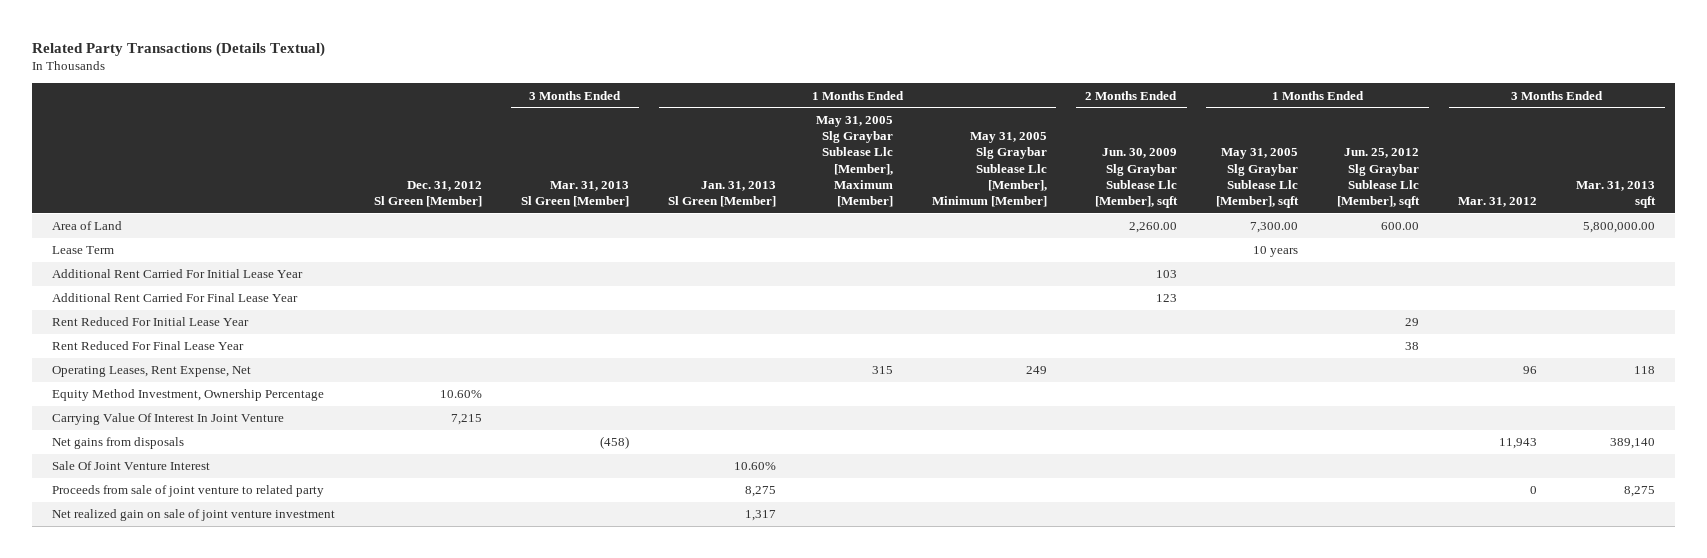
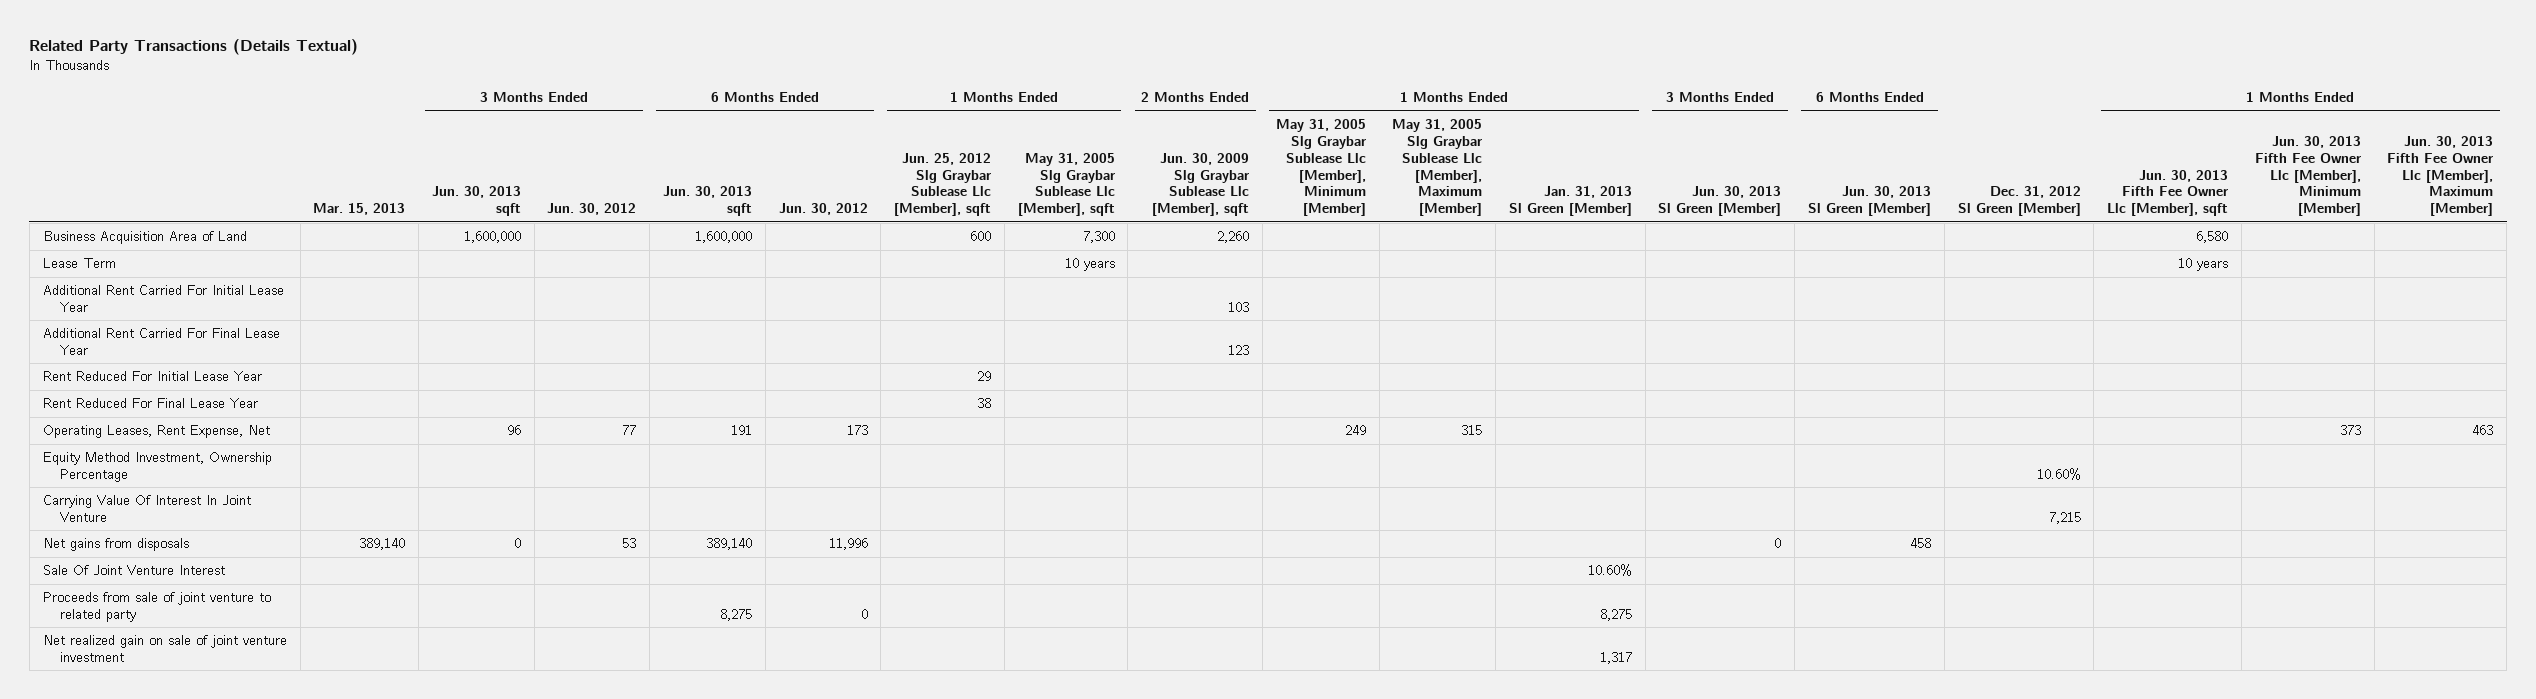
- | Dec. 31, 2012 Sl Green [Member] | 3 Months Ended Mar. 31, 2013 Sl Green [Member] | 1 Months Ended Jan. 31, 2013 Sl Green [Member] | 1 Months Ended May 31, 2005 Slg Graybar Sublease Llc [Member], Maximum [Member] | 1 Months Ended May 31, 2005 Slg Graybar Sublease Llc [Member], Minimum [Member] | 2 Months Ended Jun. 30, 2009 Slg Graybar Sublease Llc [Member], sqft | 1 Months Ended May 31, 2005 Slg Graybar Sublease Llc [Member], sqft | 1 Months Ended Jun. 25, 2012 Slg Graybar Sublease Llc [Member], sqft | 3 Months Ended Mar. 31, 2012 | 3 Months Ended Mar. 31, 2013 sqft
+ | Mar. 15, 2013 | 3 Months Ended Jun. 30, 2013 sqft | 3 Months Ended Jun. 30, 2012 | 6 Months Ended Jun. 30, 2013 sqft | 6 Months Ended Jun. 30, 2012 | 1 Months Ended Jun. 25, 2012 Slg Graybar Sublease Llc [Member], sqft | 1 Months Ended May 31, 2005 Slg Graybar Sublease Llc [Member], sqft | 2 Months Ended Jun. 30, 2009 Slg Graybar Sublease Llc [Member], sqft | 1 Months Ended May 31, 2005 Slg Graybar Sublease Llc [Member], Minimum [Member] | 1 Months Ended May 31, 2005 Slg Graybar Sublease Llc [Member], Maximum [Member] | 1 Months Ended Jan. 31, 2013 Sl Green [Member] | 3 Months Ended Jun. 30, 2013 Sl Green [Member] | 6 Months Ended Jun. 30, 2013 Sl Green [Member] | Dec. 31, 2012 Sl Green [Member] | 1 Months Ended Jun. 30, 2013 Fifth Fee Owner Llc [Member], sqft | 1 Months Ended Jun. 30, 2013 Fifth Fee Owner Llc [Member], Minimum [Member] | 1 Months Ended Jun. 30, 2013 Fifth Fee Owner Llc [Member], Maximum [Member]
- Area of Land | | | | | | 2,260.00 | 7,300.00 | 600.00 | | 5,800,000.00
+ Business Acquisition Area of Land | | 1,600,000 | | 1,600,000 | | 600 | 7,300 | 2,260 | | | | | | | 6,580 | |

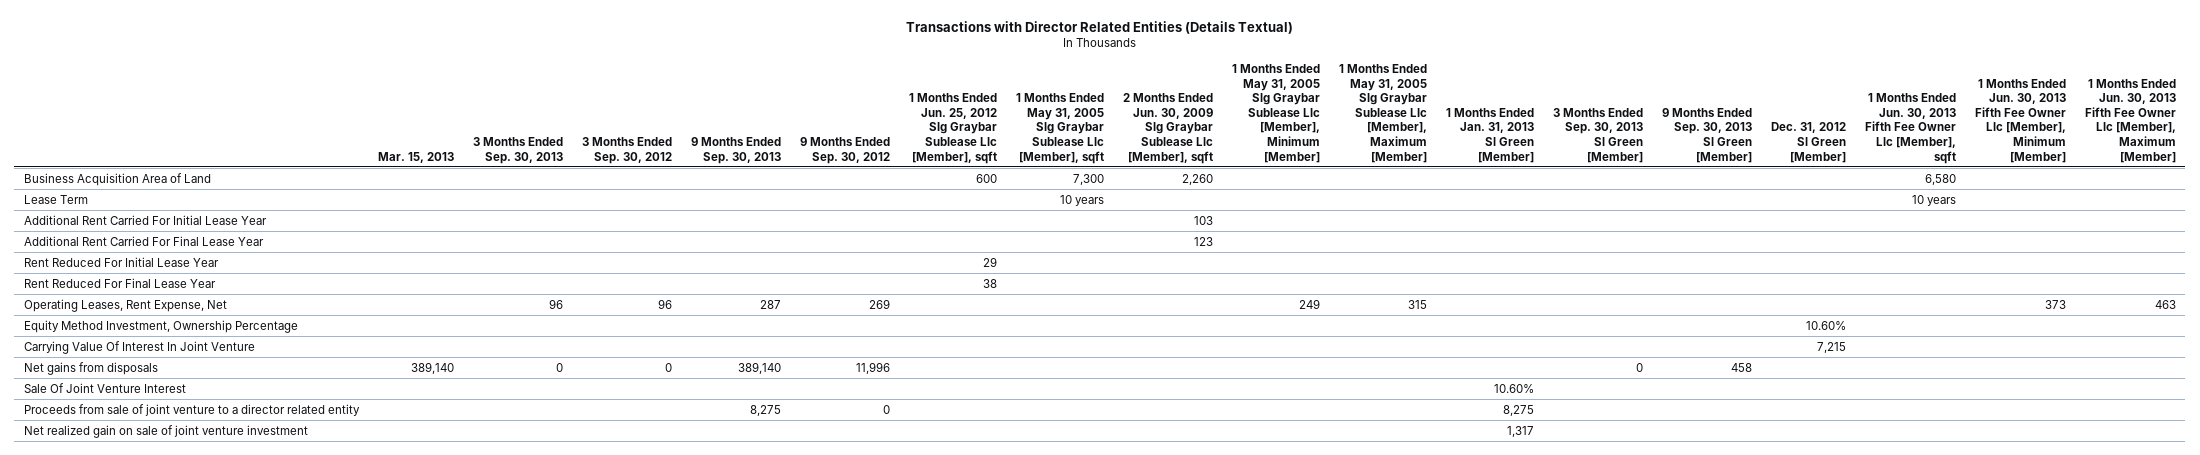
- Related Party Transactions (Details Textual)
+ Transactions with Director Related Entities (Details Textual)
- | Mar. 15, 2013 | 3 Months Ended Jun. 30, 2013 sqft | 3 Months Ended Jun. 30, 2012 | 6 Months Ended Jun. 30, 2013 sqft | 6 Months Ended Jun. 30, 2012 | 1 Months Ended Jun. 25, 2012 Slg Graybar Sublease Llc [Member], sqft | 1 Months Ended May 31, 2005 Slg Graybar Sublease Llc [Member], sqft | 2 Months Ended Jun. 30, 2009 Slg Graybar Sublease Llc [Member], sqft | 1 Months Ended May 31, 2005 Slg Graybar Sublease Llc [Member], Minimum [Member] | 1 Months Ended May 31, 2005 Slg Graybar Sublease Llc [Member], Maximum [Member] | 1 Months Ended Jan. 31, 2013 Sl Green [Member] | 3 Months Ended Jun. 30, 2013 Sl Green [Member] | 6 Months Ended Jun. 30, 2013 Sl Green [Member] | Dec. 31, 2012 Sl Green [Member] | 1 Months Ended Jun. 30, 2013 Fifth Fee Owner Llc [Member], sqft | 1 Months Ended Jun. 30, 2013 Fifth Fee Owner Llc [Member], Minimum [Member] | 1 Months Ended Jun. 30, 2013 Fifth Fee Owner Llc [Member], Maximum [Member]
+ | Mar. 15, 2013 | 3 Months Ended Sep. 30, 2013 | 3 Months Ended Sep. 30, 2012 | 9 Months Ended Sep. 30, 2013 | 9 Months Ended Sep. 30, 2012 | 1 Months Ended Jun. 25, 2012 Slg Graybar Sublease Llc [Member], sqft | 1 Months Ended May 31, 2005 Slg Graybar Sublease Llc [Member], sqft | 2 Months Ended Jun. 30, 2009 Slg Graybar Sublease Llc [Member], sqft | 1 Months Ended May 31, 2005 Slg Graybar Sublease Llc [Member], Minimum [Member] | 1 Months Ended May 31, 2005 Slg Graybar Sublease Llc [Member], Maximum [Member] | 1 Months Ended Jan. 31, 2013 Sl Green [Member] | 3 Months Ended Sep. 30, 2013 Sl Green [Member] | 9 Months Ended Sep. 30, 2013 Sl Green [Member] | Dec. 31, 2012 Sl Green [Member] | 1 Months Ended Jun. 30, 2013 Fifth Fee Owner Llc [Member], sqft | 1 Months Ended Jun. 30, 2013 Fifth Fee Owner Llc [Member], Minimum [Member] | 1 Months Ended Jun. 30, 2013 Fifth Fee Owner Llc [Member], Maximum [Member]
- Proceeds from sale of joint venture to related party | | | | 8,275 | 0 | | | | | | 8,275 | | | | | |
+ Proceeds from sale of joint venture to a director related entity | | | | 8,275 | 0 | | | | | | 8,275 | | | | | |

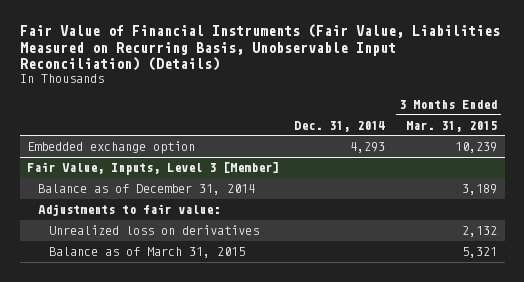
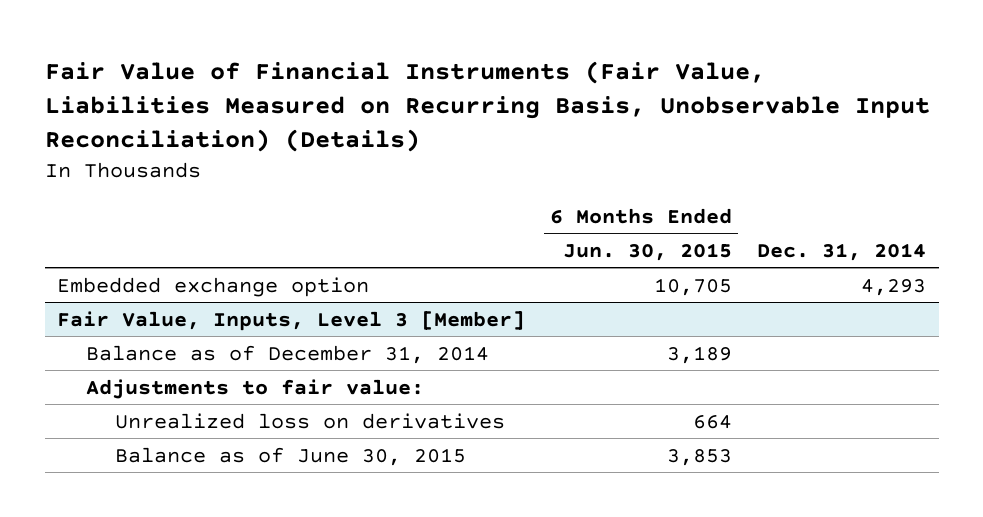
- | Dec. 31, 2014 | 3 Months Ended Mar. 31, 2015
+ | 6 Months Ended Jun. 30, 2015 | Dec. 31, 2014
@ Fair Value, Inputs, Level 3 [Member]
- Balance as of March 31, 2015 | | 5,321
+ Balance as of June 30, 2015 | 3,853 |

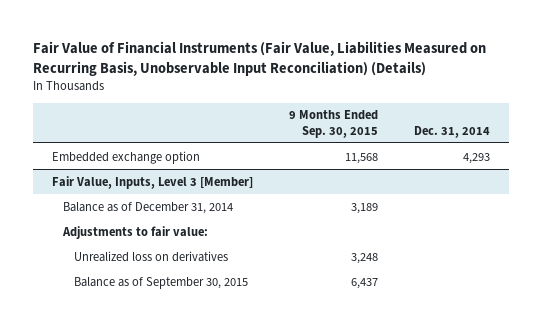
- | 6 Months Ended Jun. 30, 2015 | Dec. 31, 2014
+ | 9 Months Ended Sep. 30, 2015 | Dec. 31, 2014
@ Fair Value, Inputs, Level 3 [Member]
- Balance as of June 30, 2015 | 3,853 |
+ Balance as of September 30, 2015 | 6,437 |

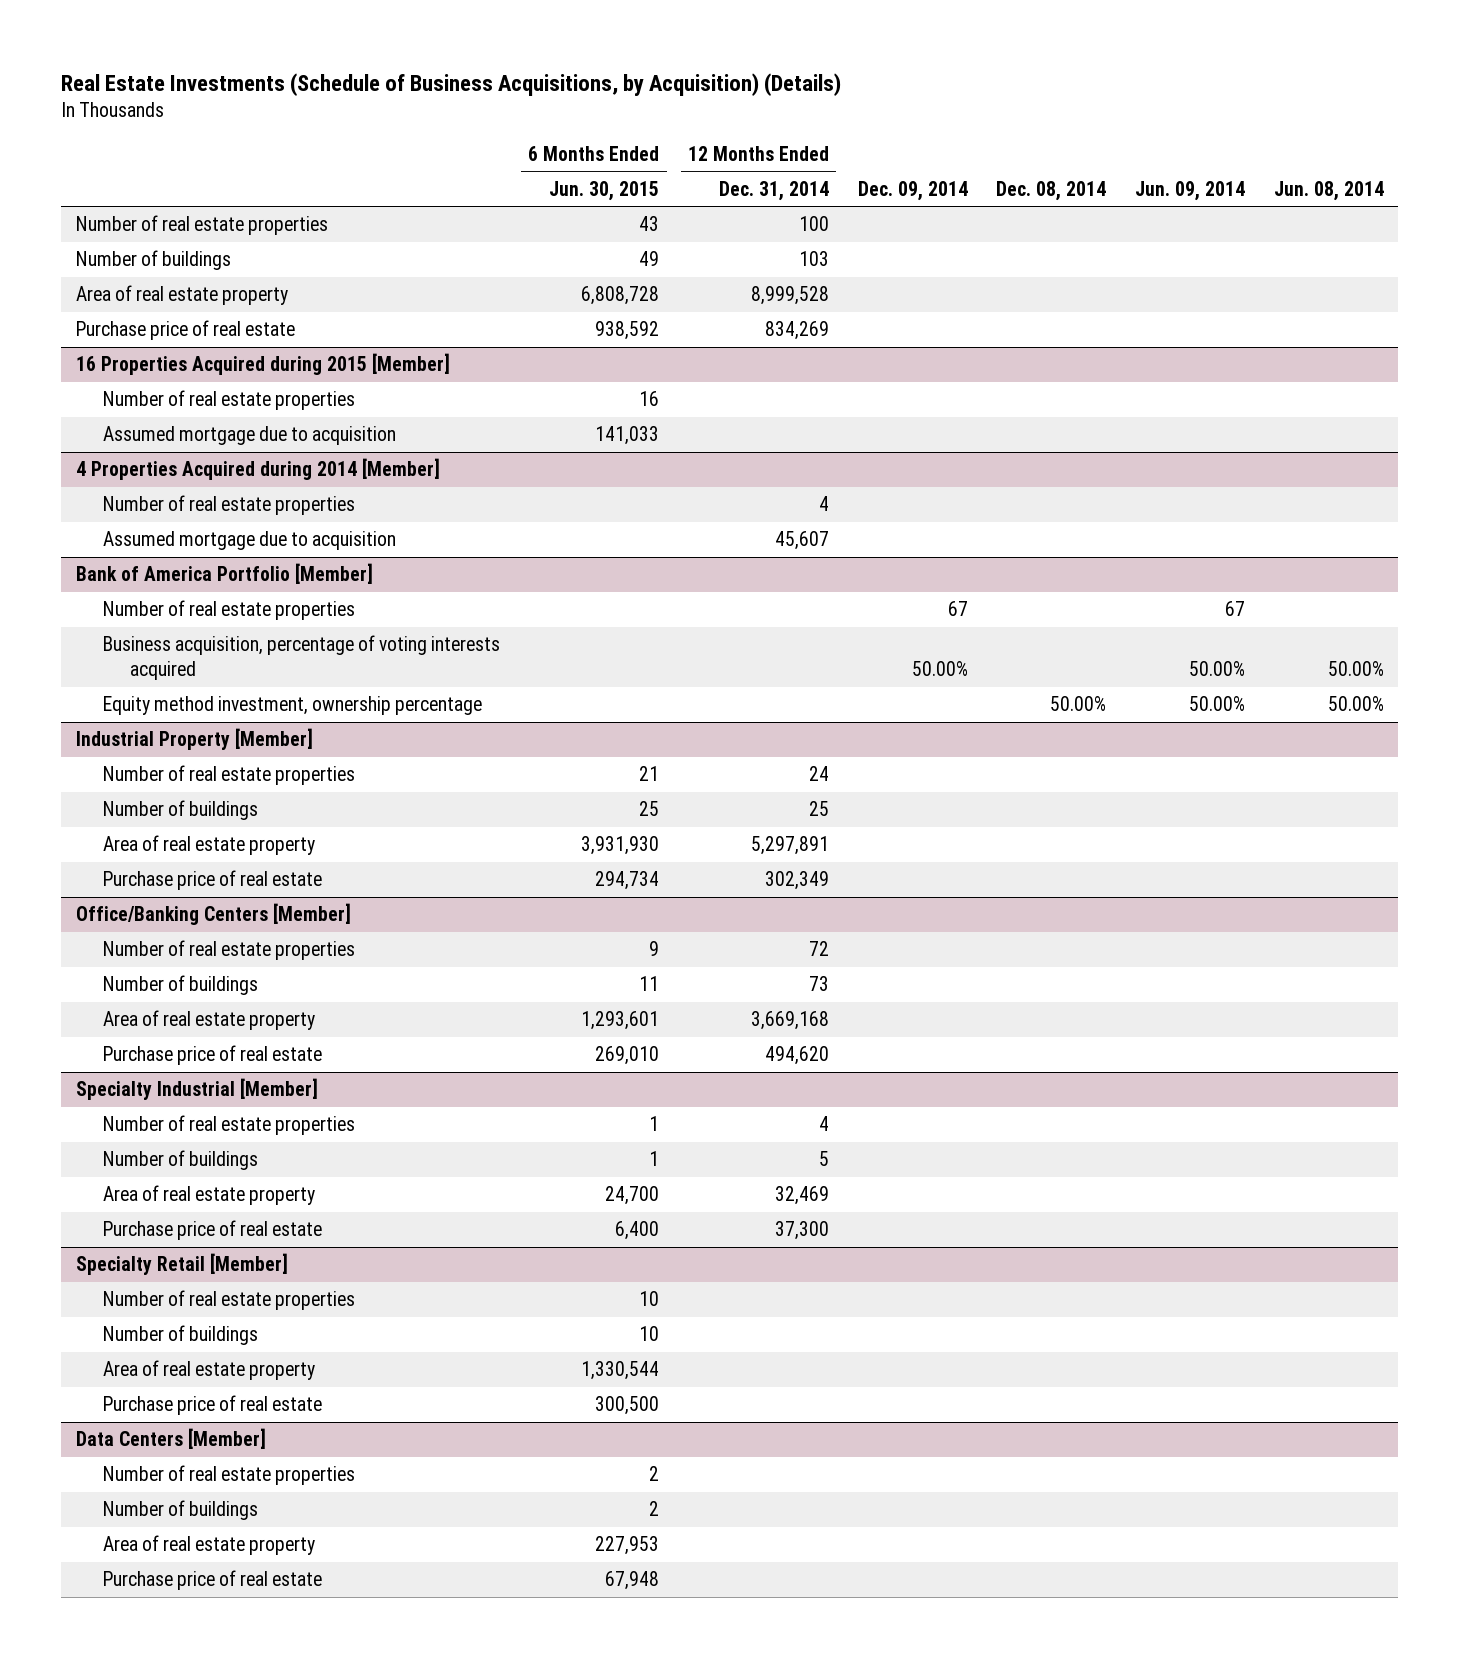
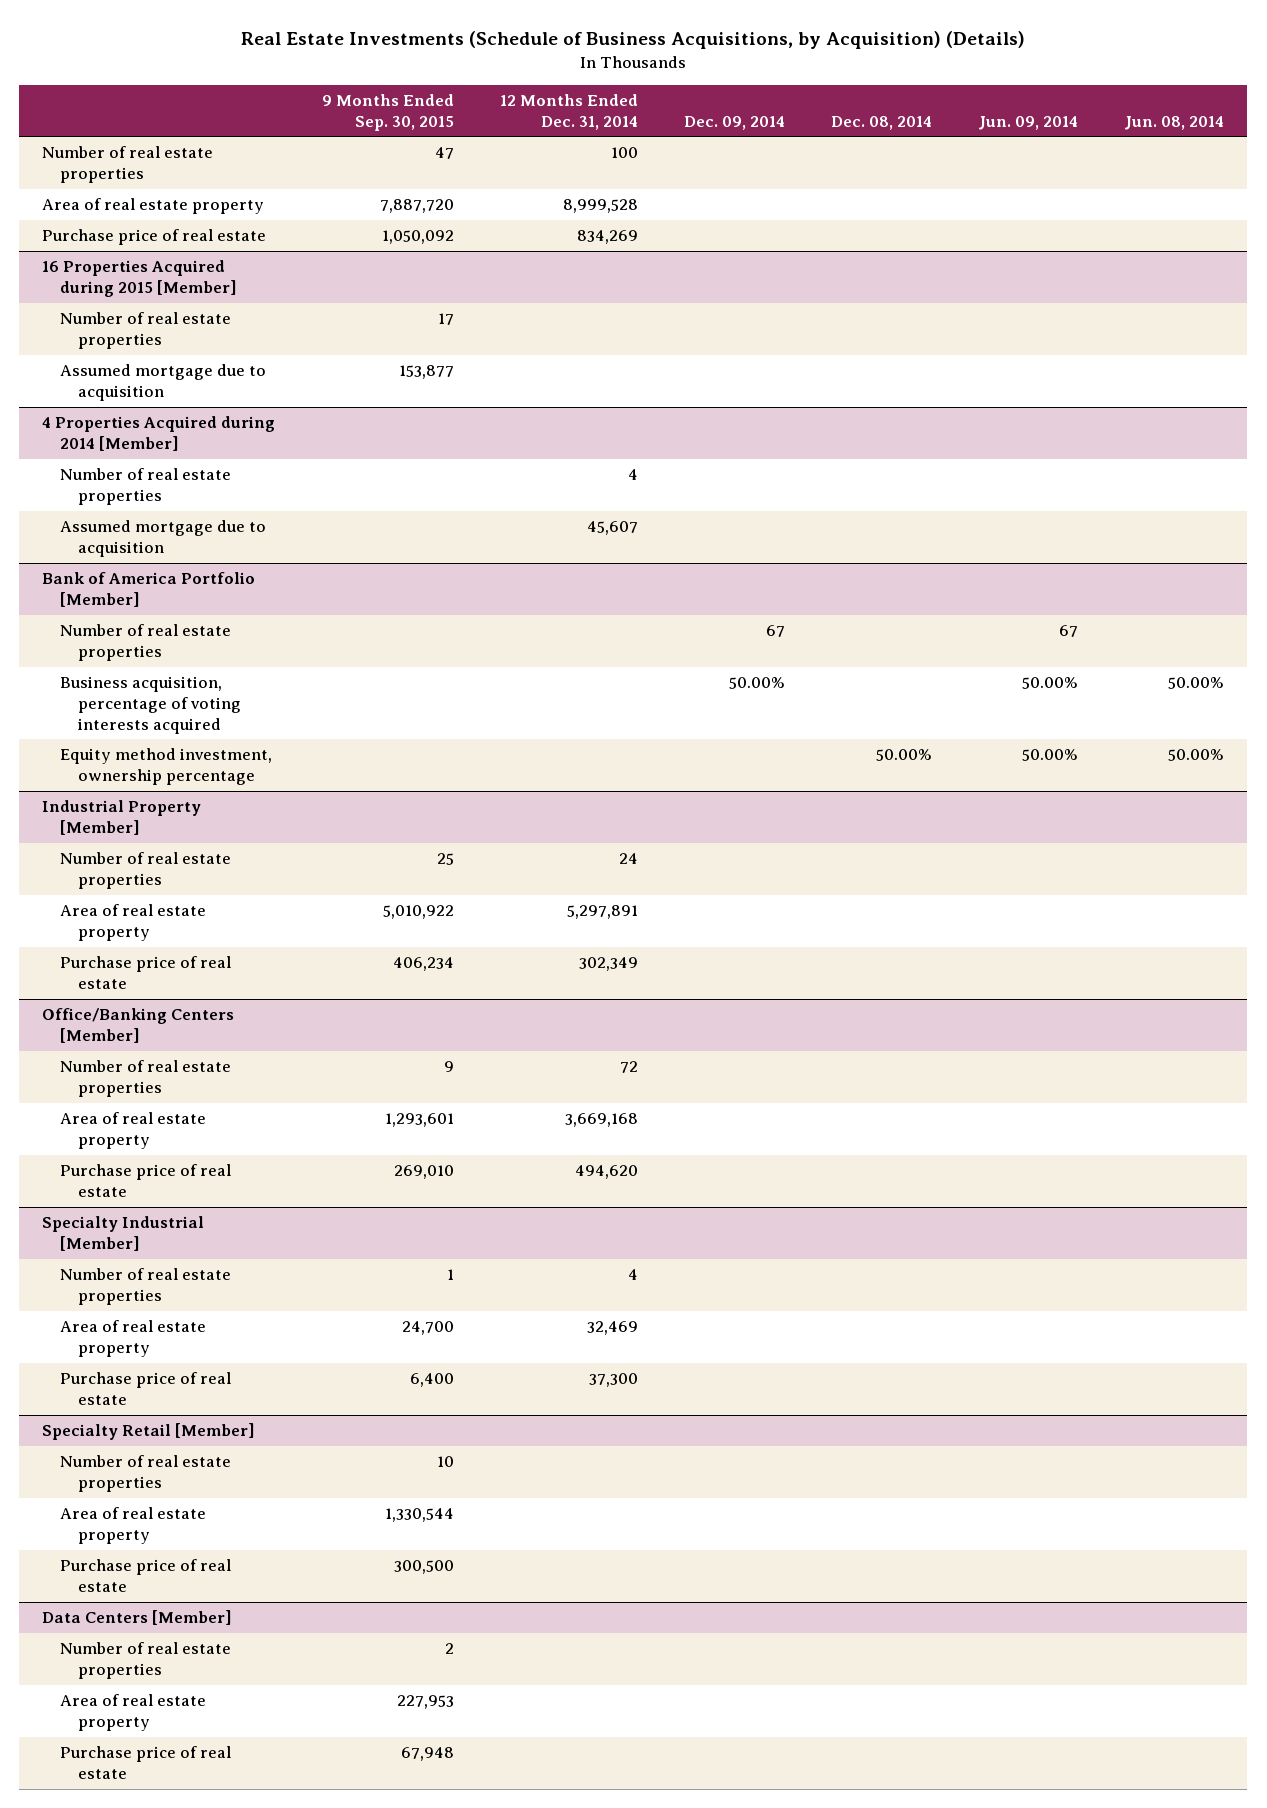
- | 6 Months Ended Jun. 30, 2015 | 12 Months Ended Dec. 31, 2014 | Dec. 09, 2014 | Dec. 08, 2014 | Jun. 09, 2014 | Jun. 08, 2014
+ | 9 Months Ended Sep. 30, 2015 | 12 Months Ended Dec. 31, 2014 | Dec. 09, 2014 | Dec. 08, 2014 | Jun. 09, 2014 | Jun. 08, 2014
- Number of buildings | 49 | 103 | | | |
@ Industrial Property [Member]
- Number of buildings | 25 | 25 | | | |
@ Office/Banking Centers [Member]
- Number of buildings | 11 | 73 | | | |
@ Specialty Industrial [Member]
- Number of buildings | 1 | 5 | | | |
@ Specialty Retail [Member]
- Number of buildings | 10 | | | | |
@ Data Centers [Member]
- Number of buildings | 2 | | | | |

